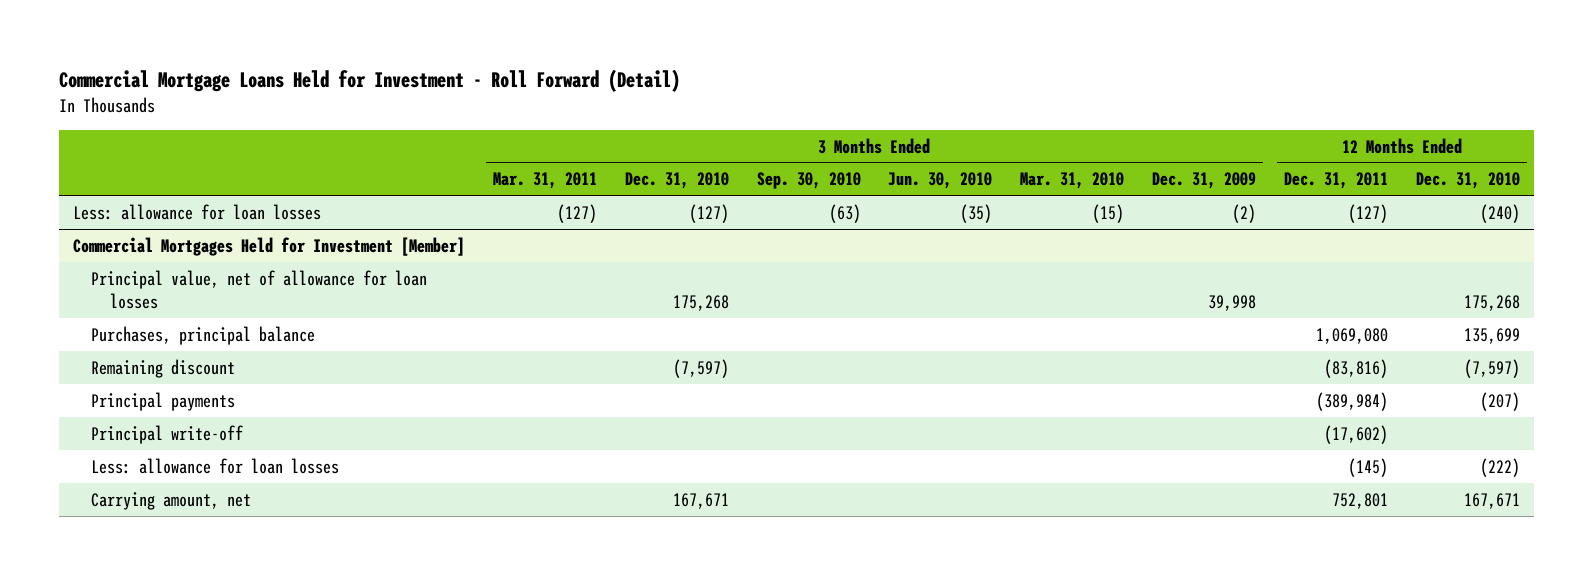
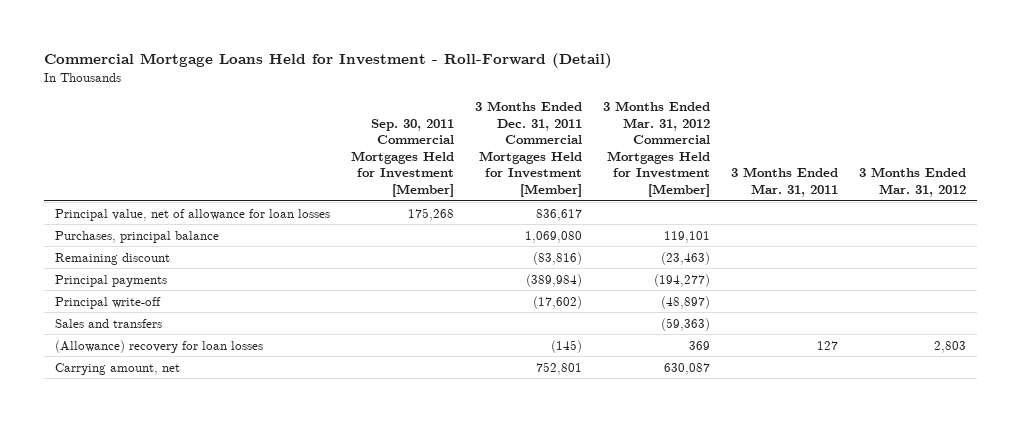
- Commercial Mortgage Loans Held for Investment - Roll Forward (Detail)
+ Commercial Mortgage Loans Held for Investment - Roll-Forward (Detail)
- | 3 Months Ended Mar. 31, 2011 | 3 Months Ended Dec. 31, 2010 | 3 Months Ended Sep. 30, 2010 | 3 Months Ended Jun. 30, 2010 | 3 Months Ended Mar. 31, 2010 | 3 Months Ended Dec. 31, 2009 | 12 Months Ended Dec. 31, 2011 | 12 Months Ended Dec. 31, 2010
+ | Sep. 30, 2011 Commercial Mortgages Held for Investment [Member] | 3 Months Ended Dec. 31, 2011 Commercial Mortgages Held for Investment [Member] | 3 Months Ended Mar. 31, 2012 Commercial Mortgages Held for Investment [Member] | 3 Months Ended Mar. 31, 2011 | 3 Months Ended Mar. 31, 2012
- Less: allowance for loan losses | (127) | (127) | (63) | (35) | (15) | (2) | (127) | (240)
- Commercial Mortgages Held for Investment [Member]
- Principal value, net of allowance for loan losses | | 175,268 | | | | 39,998 | | 175,268
- Purchases, principal balance | | | | | | | 1,069,080 | 135,699
- Remaining discount | | (7,597) | | | | | (83,816) | (7,597)
- Principal payments | | | | | | | (389,984) | (207)
- Principal write-off | | | | | | | (17,602) |
- Less: allowance for loan losses | | | | | | | (145) | (222)
- Carrying amount, net | | 167,671 | | | | | 752,801 | 167,671
+ Principal value, net of allowance for loan losses | 175,268 | 836,617 | | |
+ Purchases, principal balance | | 1,069,080 | 119,101 | |
+ Remaining discount | | (83,816) | (23,463) | |
+ Principal payments | | (389,984) | (194,277) | |
+ Principal write-off | | (17,602) | (48,897) | |
+ Sales and transfers | | | (59,363) | |
+ (Allowance) recovery for loan losses | | (145) | 369 | 127 | 2,803
+ Carrying amount, net | | 752,801 | 630,087 | |

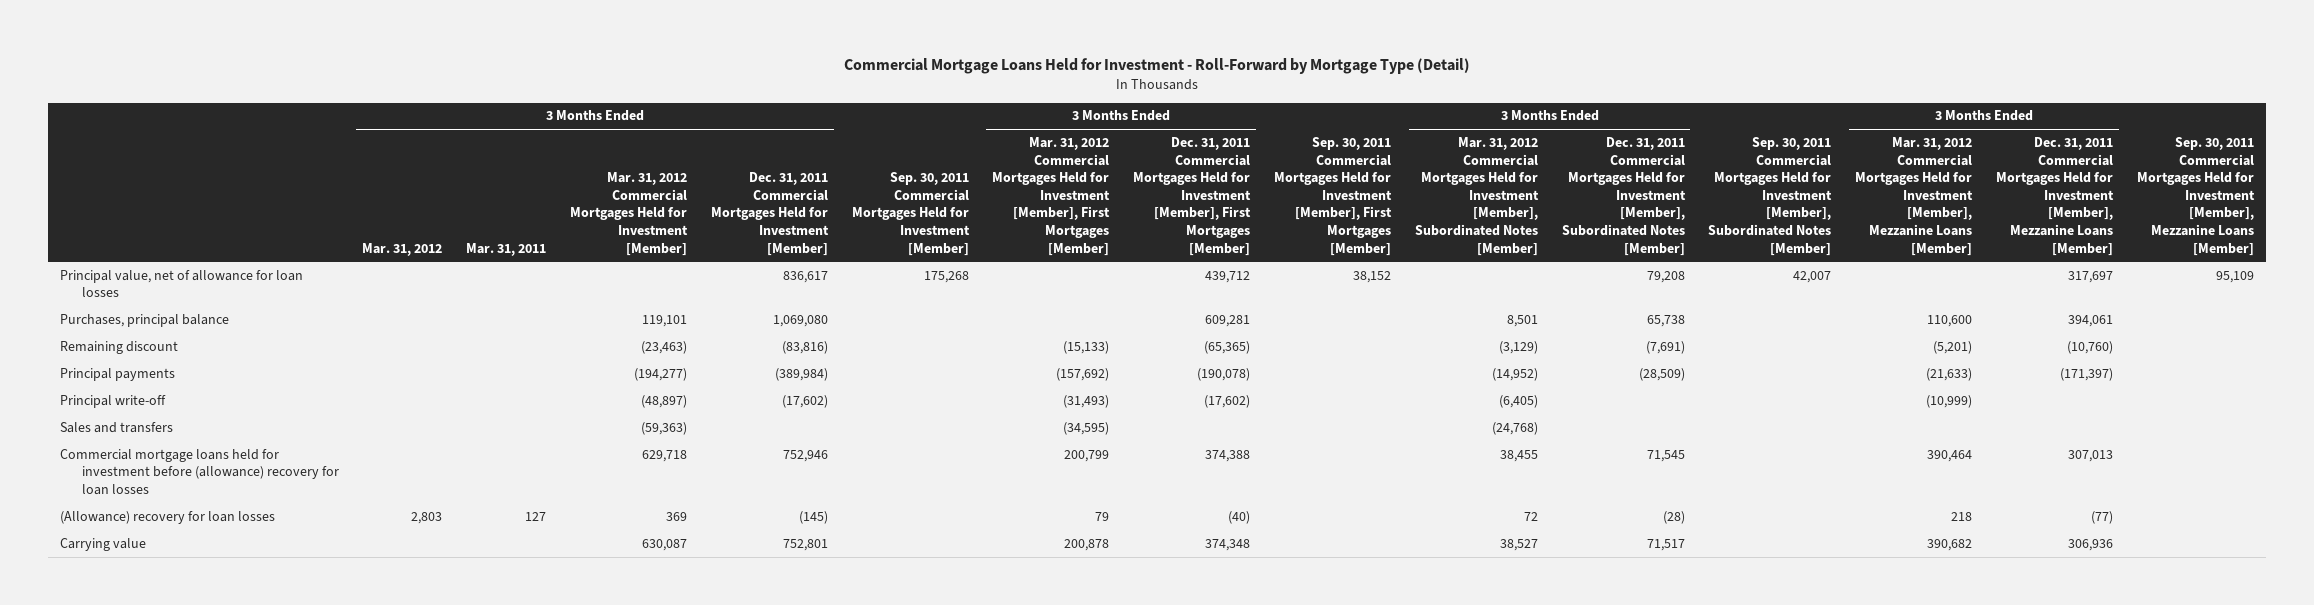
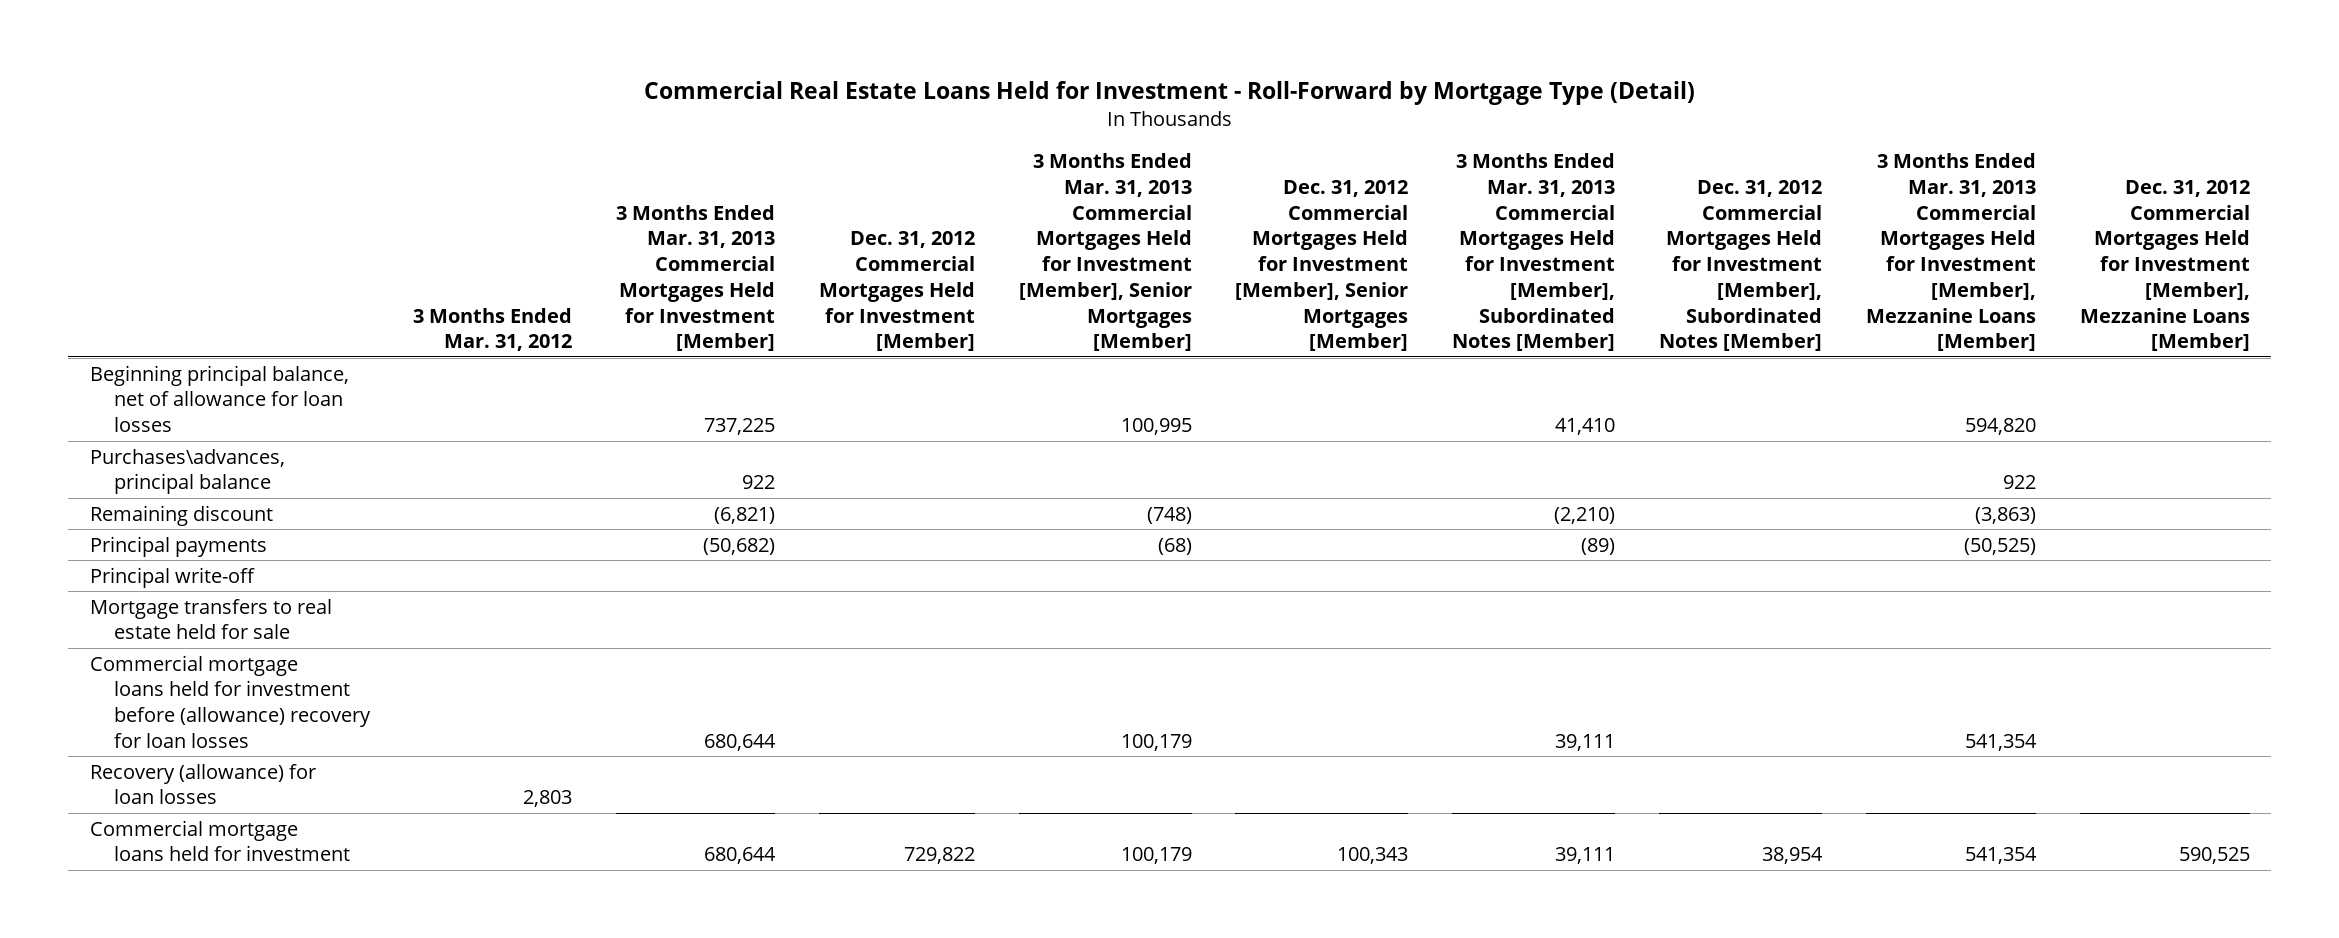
- Commercial Mortgage Loans Held for Investment - Roll-Forward by Mortgage Type (Detail)
+ Commercial Real Estate Loans Held for Investment - Roll-Forward by Mortgage Type (Detail)
- | 3 Months Ended Mar. 31, 2012 | 3 Months Ended Mar. 31, 2011 | 3 Months Ended Mar. 31, 2012 Commercial Mortgages Held for Investment [Member] | 3 Months Ended Dec. 31, 2011 Commercial Mortgages Held for Investment [Member] | Sep. 30, 2011 Commercial Mortgages Held for Investment [Member] | 3 Months Ended Mar. 31, 2012 Commercial Mortgages Held for Investment [Member], First Mortgages [Member] | 3 Months Ended Dec. 31, 2011 Commercial Mortgages Held for Investment [Member], First Mortgages [Member] | Sep. 30, 2011 Commercial Mortgages Held for Investment [Member], First Mortgages [Member] | 3 Months Ended Mar. 31, 2012 Commercial Mortgages Held for Investment [Member], Subordinated Notes [Member] | 3 Months Ended Dec. 31, 2011 Commercial Mortgages Held for Investment [Member], Subordinated Notes [Member] | Sep. 30, 2011 Commercial Mortgages Held for Investment [Member], Subordinated Notes [Member] | 3 Months Ended Mar. 31, 2012 Commercial Mortgages Held for Investment [Member], Mezzanine Loans [Member] | 3 Months Ended Dec. 31, 2011 Commercial Mortgages Held for Investment [Member], Mezzanine Loans [Member] | Sep. 30, 2011 Commercial Mortgages Held for Investment [Member], Mezzanine Loans [Member]
+ | 3 Months Ended Mar. 31, 2012 | 3 Months Ended Mar. 31, 2013 Commercial Mortgages Held for Investment [Member] | Dec. 31, 2012 Commercial Mortgages Held for Investment [Member] | 3 Months Ended Mar. 31, 2013 Commercial Mortgages Held for Investment [Member], Senior Mortgages [Member] | Dec. 31, 2012 Commercial Mortgages Held for Investment [Member], Senior Mortgages [Member] | 3 Months Ended Mar. 31, 2013 Commercial Mortgages Held for Investment [Member], Subordinated Notes [Member] | Dec. 31, 2012 Commercial Mortgages Held for Investment [Member], Subordinated Notes [Member] | 3 Months Ended Mar. 31, 2013 Commercial Mortgages Held for Investment [Member], Mezzanine Loans [Member] | Dec. 31, 2012 Commercial Mortgages Held for Investment [Member], Mezzanine Loans [Member]
- Principal value, net of allowance for loan losses | | | | 836,617 | 175,268 | | 439,712 | 38,152 | | 79,208 | 42,007 | | 317,697 | 95,109
- Purchases, principal balance | | | 119,101 | 1,069,080 | | | 609,281 | | 8,501 | 65,738 | | 110,600 | 394,061 |
+ Beginning principal balance, net of allowance for loan losses | | 737,225 | | 100,995 | | 41,410 | | 594,820 |
+ Purchases\advances, principal balance | | 922 | | | | | | 922 |
- Sales and transfers | | | (59,363) | | | (34,595) | | | (24,768) | | | | |
+ Mortgage transfers to real estate held for sale
- (Allowance) recovery for loan losses | 2,803 | 127 | 369 | (145) | | 79 | (40) | | 72 | (28) | | 218 | (77) |
- Carrying value | | | 630,087 | 752,801 | | 200,878 | 374,348 | | 38,527 | 71,517 | | 390,682 | 306,936 |
+ Recovery (allowance) for loan losses | 2,803 | | | | | | | |
+ Commercial mortgage loans held for investment | | 680,644 | 729,822 | 100,179 | 100,343 | 39,111 | 38,954 | 541,354 | 590,525

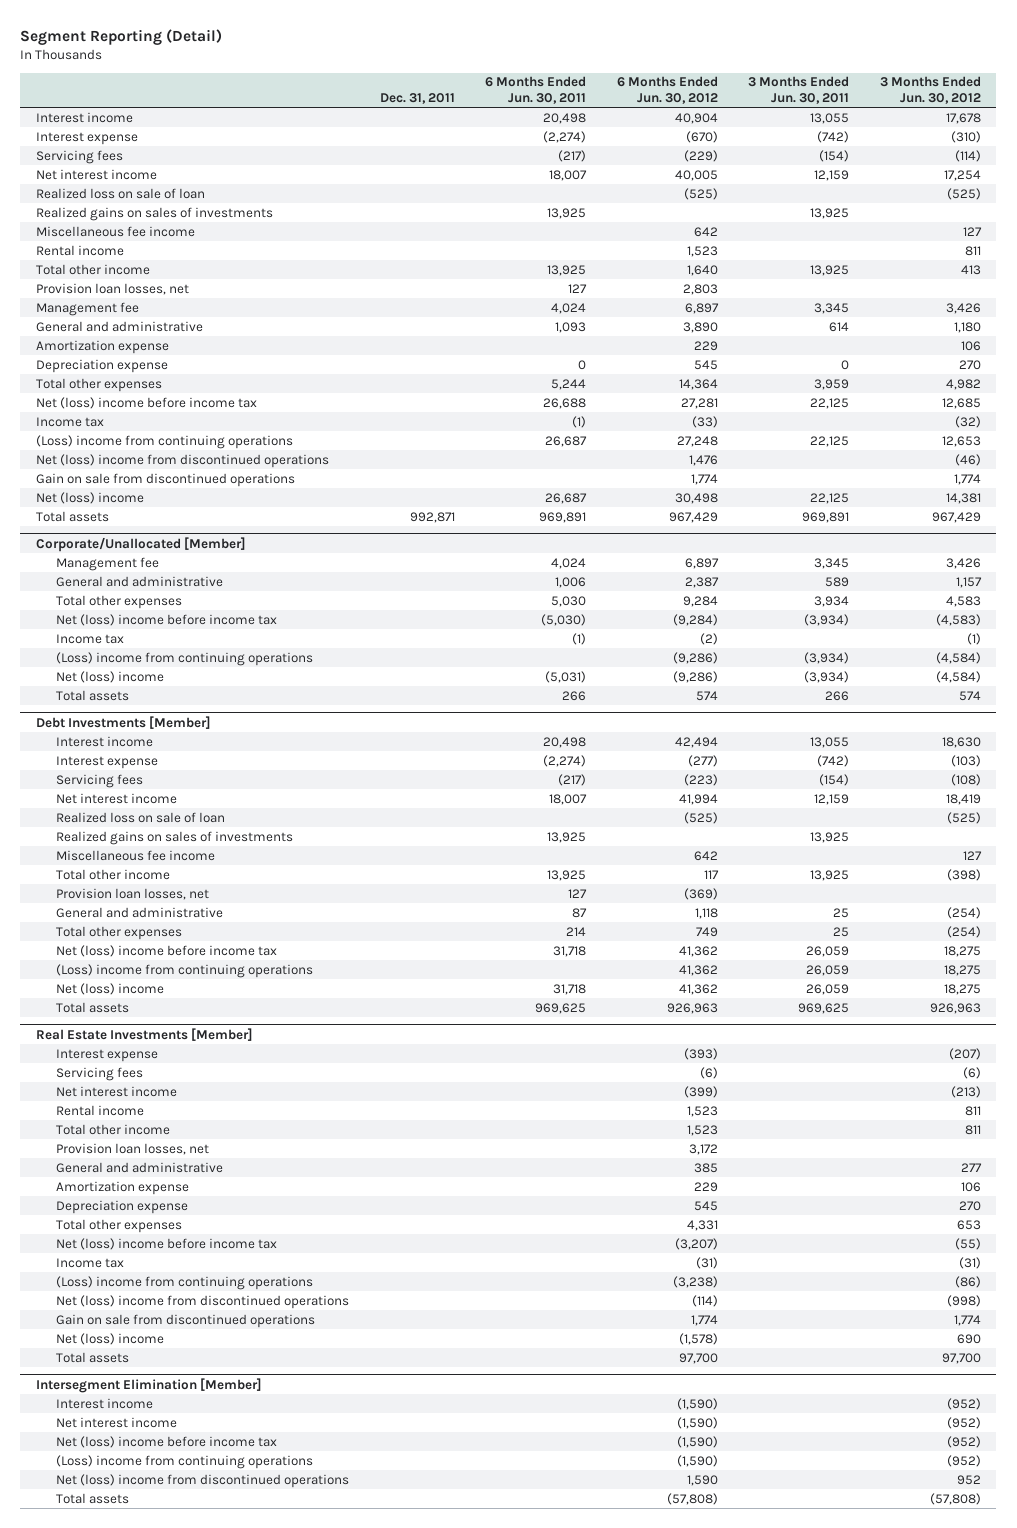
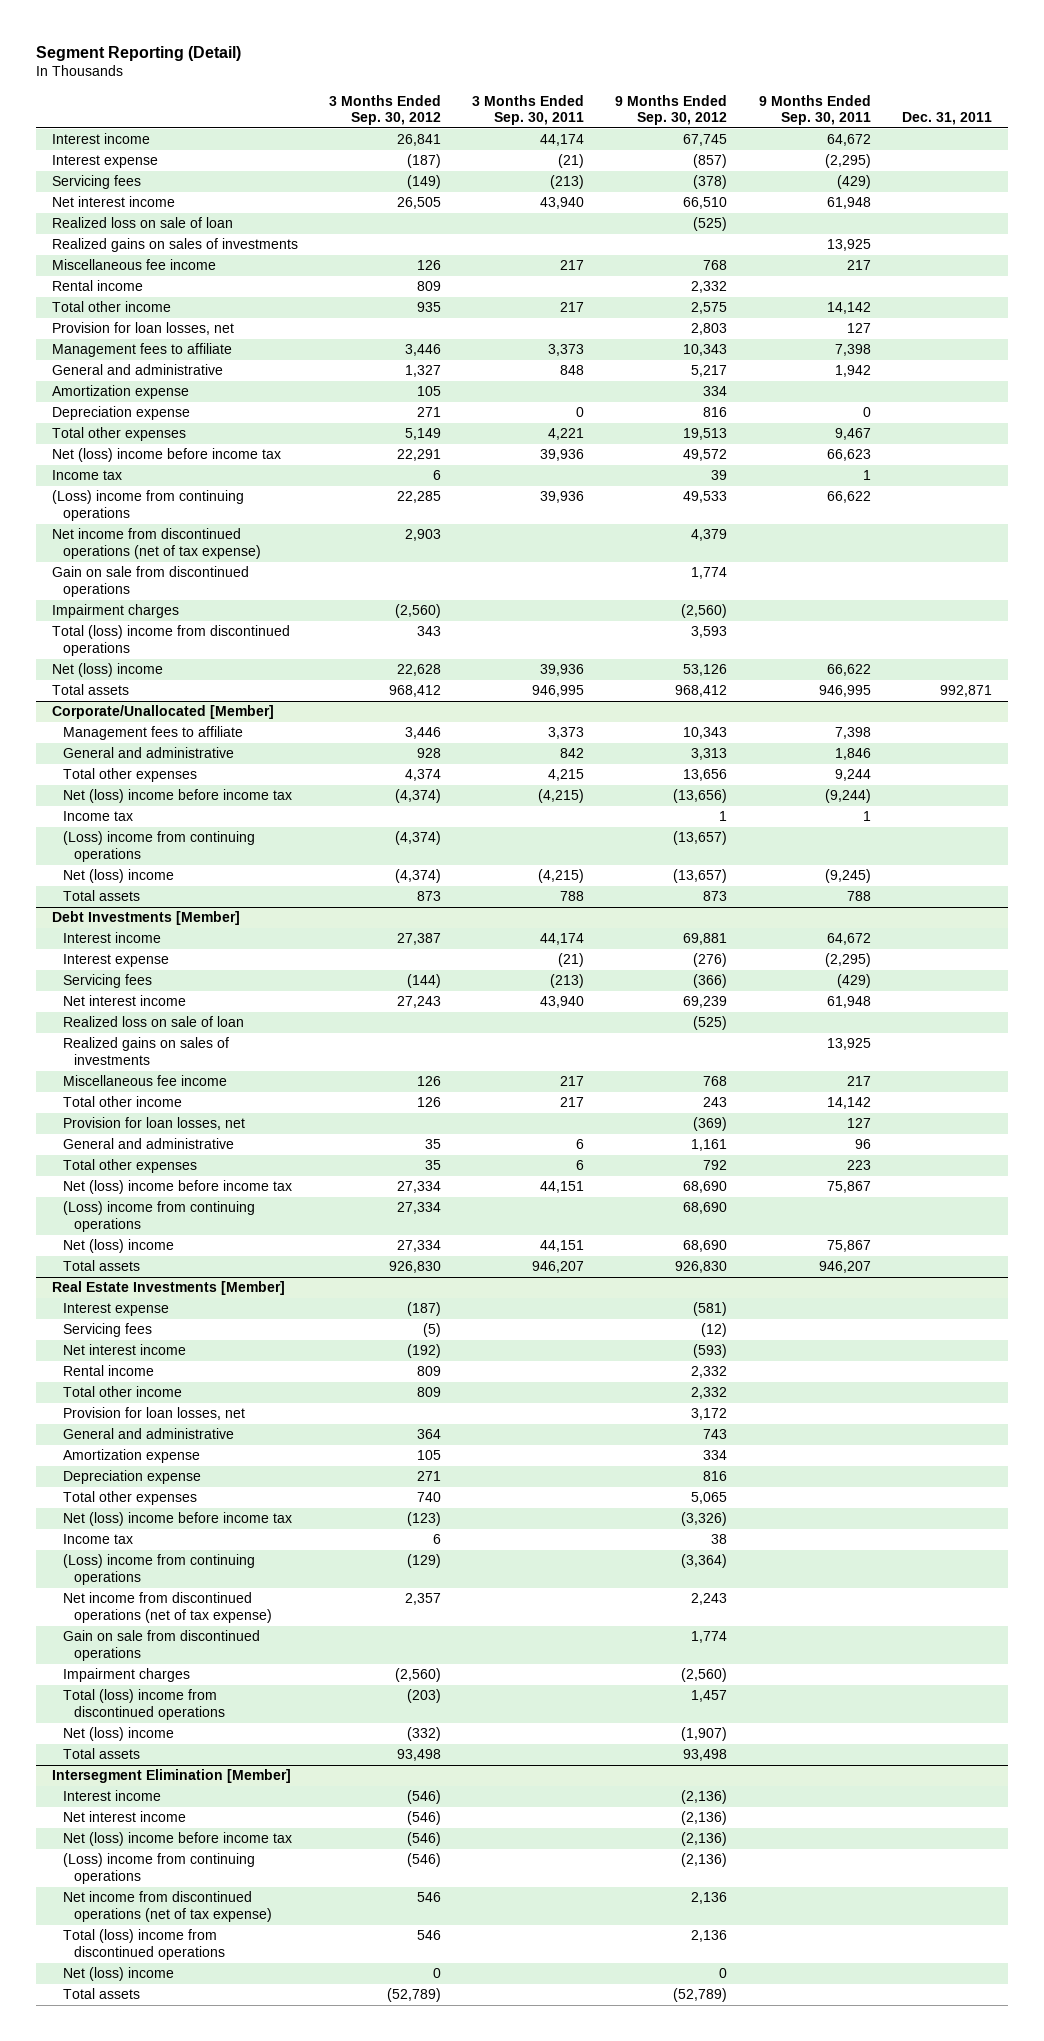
- | Dec. 31, 2011 | 6 Months Ended Jun. 30, 2011 | 6 Months Ended Jun. 30, 2012 | 3 Months Ended Jun. 30, 2011 | 3 Months Ended Jun. 30, 2012
+ | 3 Months Ended Sep. 30, 2012 | 3 Months Ended Sep. 30, 2011 | 9 Months Ended Sep. 30, 2012 | 9 Months Ended Sep. 30, 2011 | Dec. 31, 2011
- Provision loan losses, net | | 127 | 2,803 | |
- Management fee | | 4,024 | 6,897 | 3,345 | 3,426
+ Provision for loan losses, net | | | 2,803 | 127 |
+ Management fees to affiliate | 3,446 | 3,373 | 10,343 | 7,398 |
- Net (loss) income from discontinued operations | | | 1,476 | | (46)
+ Net income from discontinued operations (net of tax expense) | 2,903 | | 4,379 | |
+ Impairment charges | (2,560) | | (2,560) | |
+ Total (loss) income from discontinued operations | 343 | | 3,593 | |
@ Corporate/Unallocated [Member]
- Management fee | | 4,024 | 6,897 | 3,345 | 3,426
+ Management fees to affiliate | 3,446 | 3,373 | 10,343 | 7,398 |
@ Debt Investments [Member]
- Provision loan losses, net | | 127 | (369) | |
+ Provision for loan losses, net | | | (369) | 127 |
@ Real Estate Investments [Member]
- Provision loan losses, net | | | 3,172 | |
+ Provision for loan losses, net | | | 3,172 | |
- Net (loss) income from discontinued operations | | | (114) | | (998)
+ Net income from discontinued operations (net of tax expense) | 2,357 | | 2,243 | |
+ Impairment charges | (2,560) | | (2,560) | |
+ Total (loss) income from discontinued operations | (203) | | 1,457 | |
@ Intersegment Elimination [Member]
- Net (loss) income from discontinued operations | | | 1,590 | | 952
+ Net income from discontinued operations (net of tax expense) | 546 | | 2,136 | |
+ Total (loss) income from discontinued operations | 546 | | 2,136 | |
+ Net (loss) income | 0 | | 0 | |

